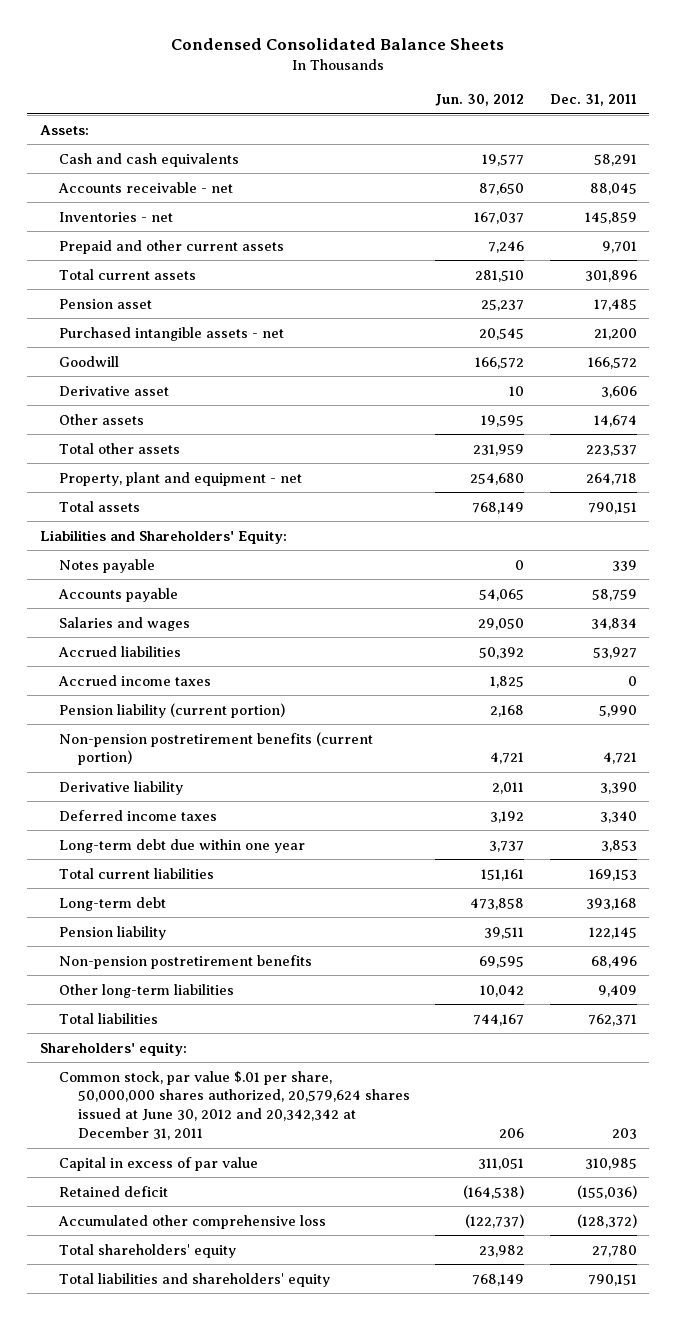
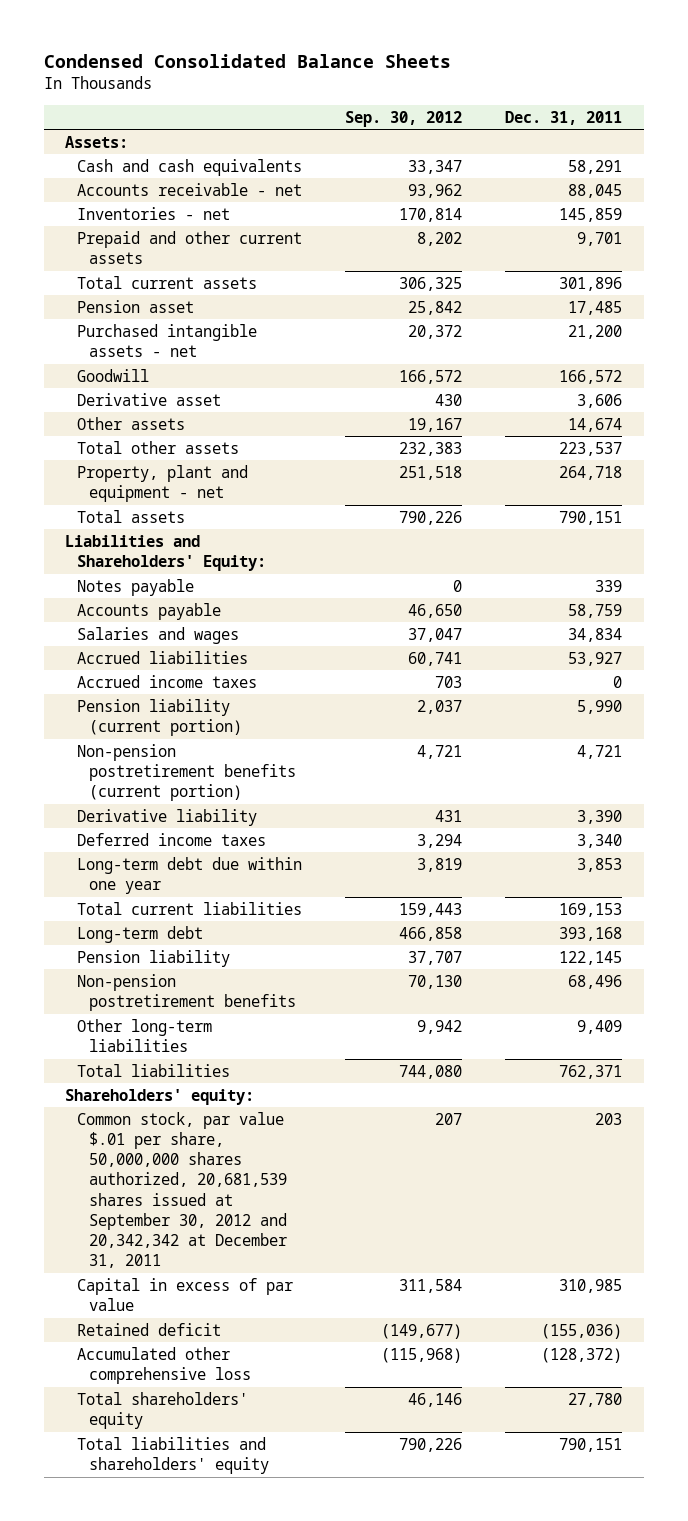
- | Jun. 30, 2012 | Dec. 31, 2011
+ | Sep. 30, 2012 | Dec. 31, 2011
- Common stock, par value $.01 per share, 50,000,000 shares authorized, 20,579,624 shares issued at June 30, 2012 and 20,342,342 at December 31, 2011 | 206 | 203
+ Common stock, par value $.01 per share, 50,000,000 shares authorized, 20,681,539 shares issued at September 30, 2012 and 20,342,342 at December 31, 2011 | 207 | 203

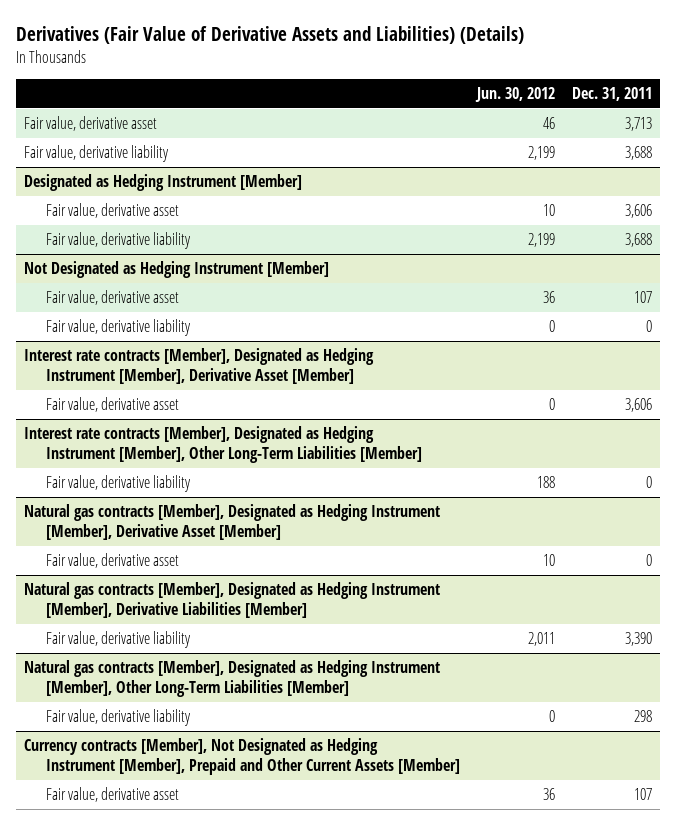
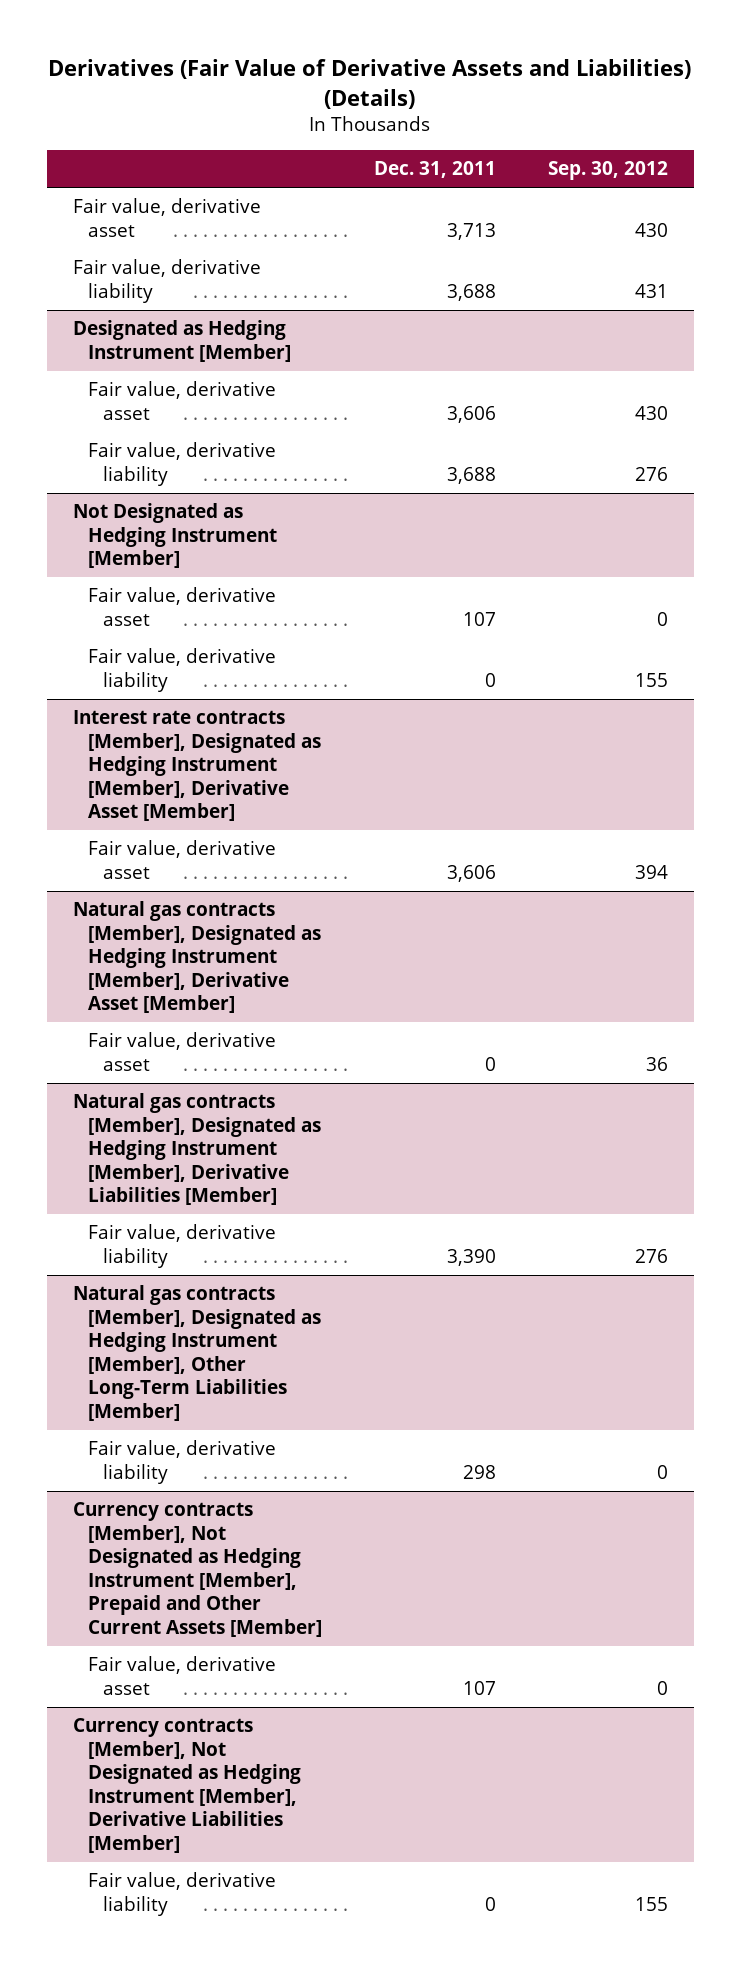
- | Jun. 30, 2012 | Dec. 31, 2011
+ | Dec. 31, 2011 | Sep. 30, 2012
- Interest rate contracts [Member], Designated as Hedging Instrument [Member], Other Long-Term Liabilities [Member]
- Fair value, derivative liability | 188 | 0
+ Currency contracts [Member], Not Designated as Hedging Instrument [Member], Derivative Liabilities [Member]
+ Fair value, derivative liability | 0 | 155

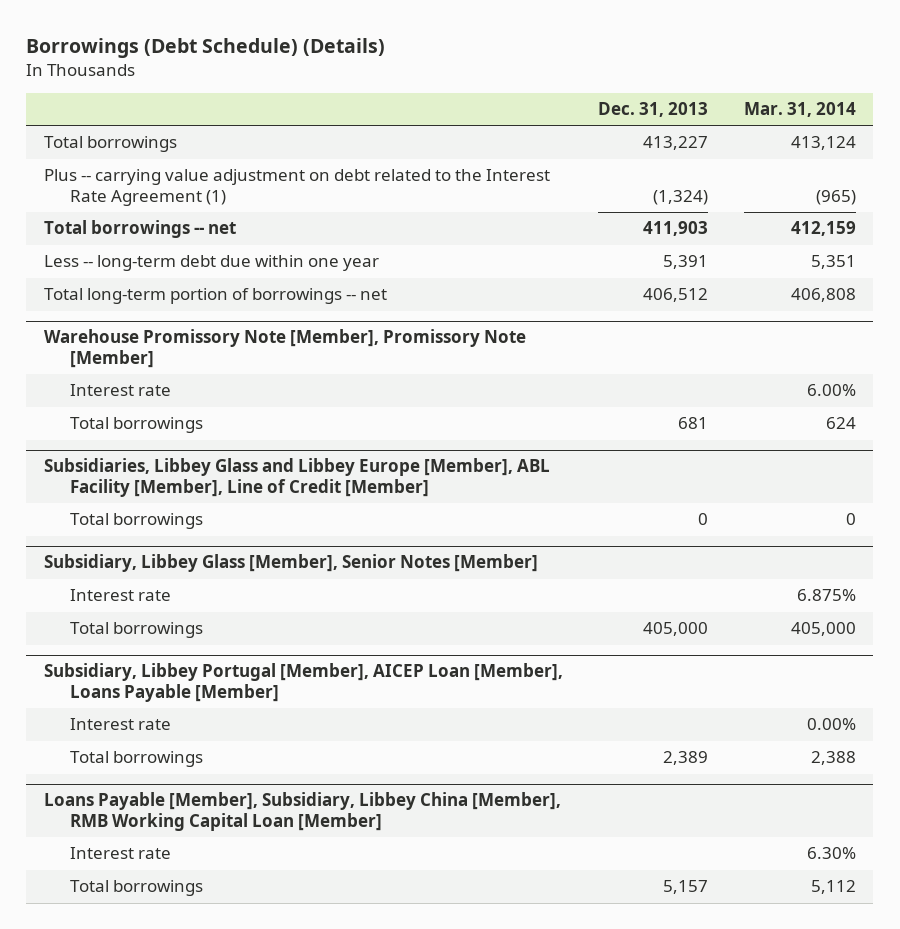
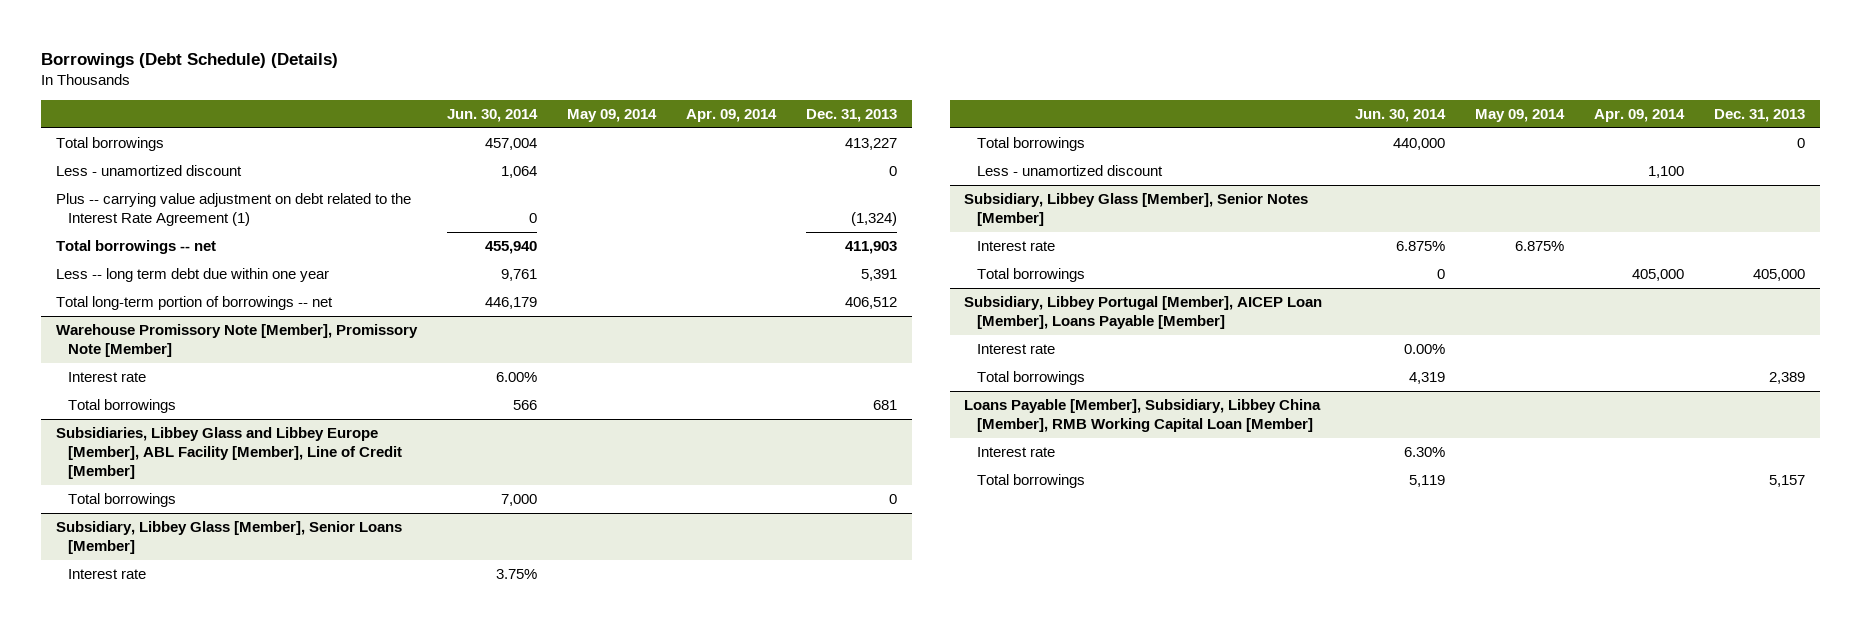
- | Dec. 31, 2013 | Mar. 31, 2014
+ | Jun. 30, 2014 | May 09, 2014 | Apr. 09, 2014 | Dec. 31, 2013
+ Less - unamortized discount | 1,064 | | | 0
- Less -- long-term debt due within one year | 5,391 | 5,351
+ Less -- long term debt due within one year | 9,761 | | | 5,391
+ Subsidiary, Libbey Glass [Member], Senior Loans [Member]
+ Interest rate | 3.75% | | |
+ Total borrowings | 440,000 | | | 0
+ Less - unamortized discount | | | 1,100 |

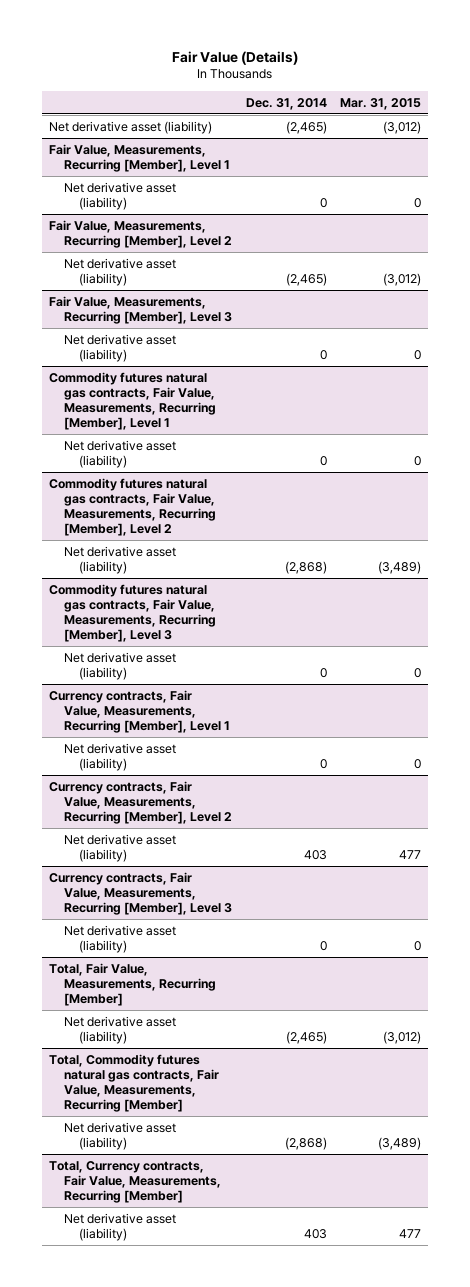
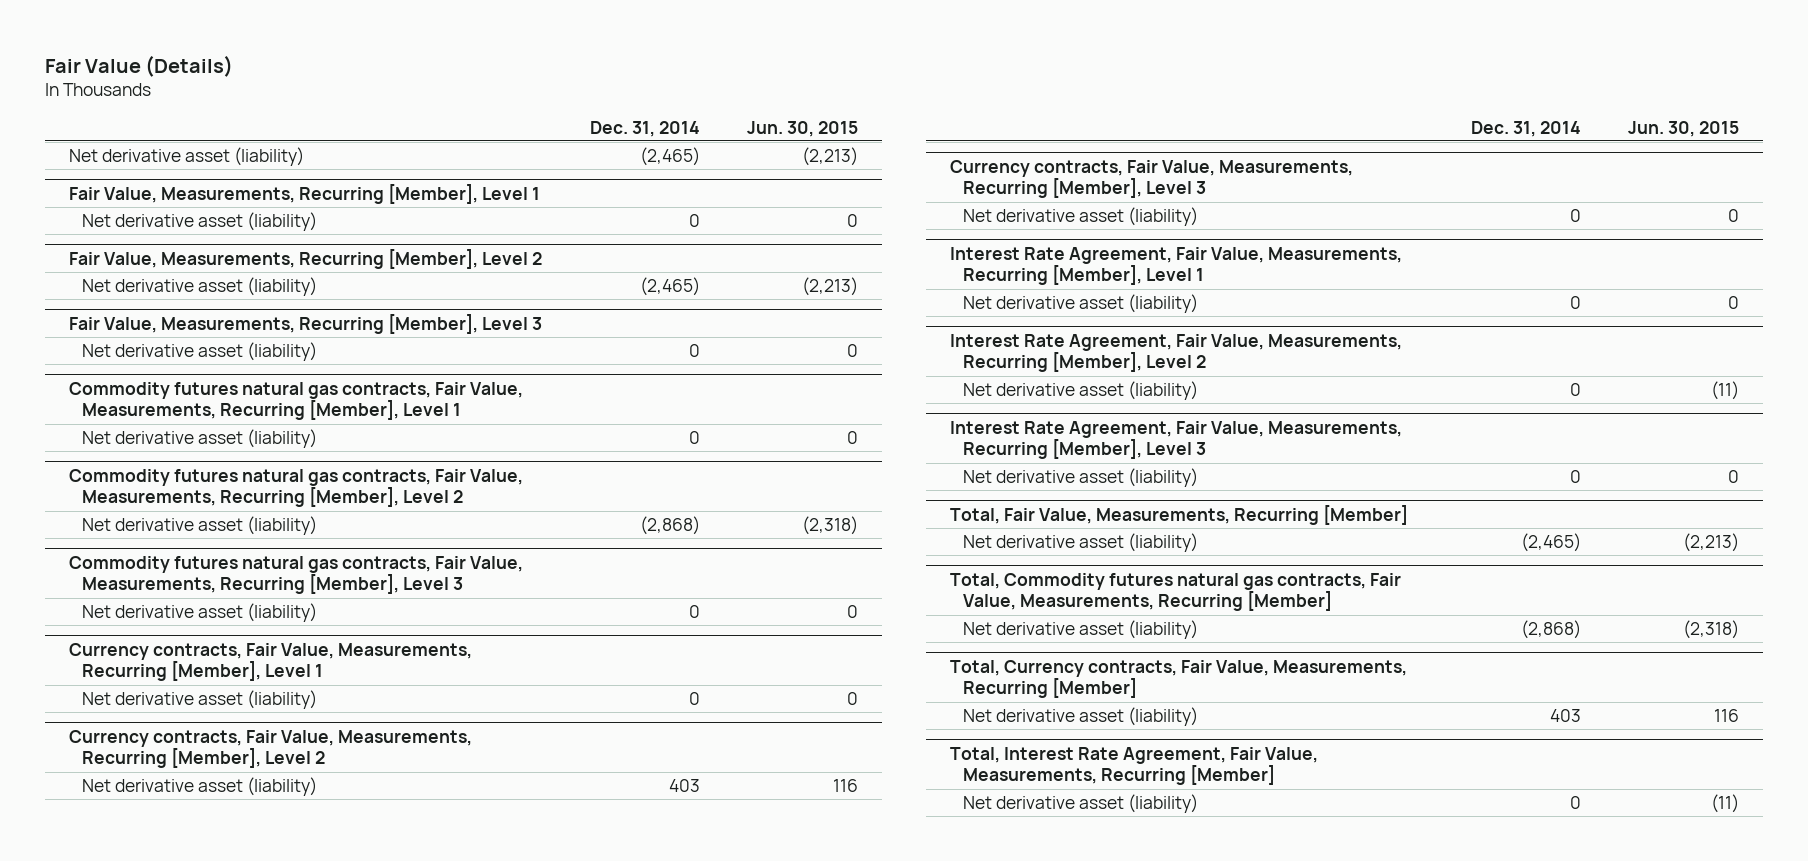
- | Dec. 31, 2014 | Mar. 31, 2015
+ | Dec. 31, 2014 | Jun. 30, 2015
+ Interest Rate Agreement, Fair Value, Measurements, Recurring [Member], Level 1
+ Net derivative asset (liability) | 0 | 0
+ Interest Rate Agreement, Fair Value, Measurements, Recurring [Member], Level 2
+ Net derivative asset (liability) | 0 | (11)
+ Interest Rate Agreement, Fair Value, Measurements, Recurring [Member], Level 3
+ Net derivative asset (liability) | 0 | 0
+ Total, Interest Rate Agreement, Fair Value, Measurements, Recurring [Member]
+ Net derivative asset (liability) | 0 | (11)

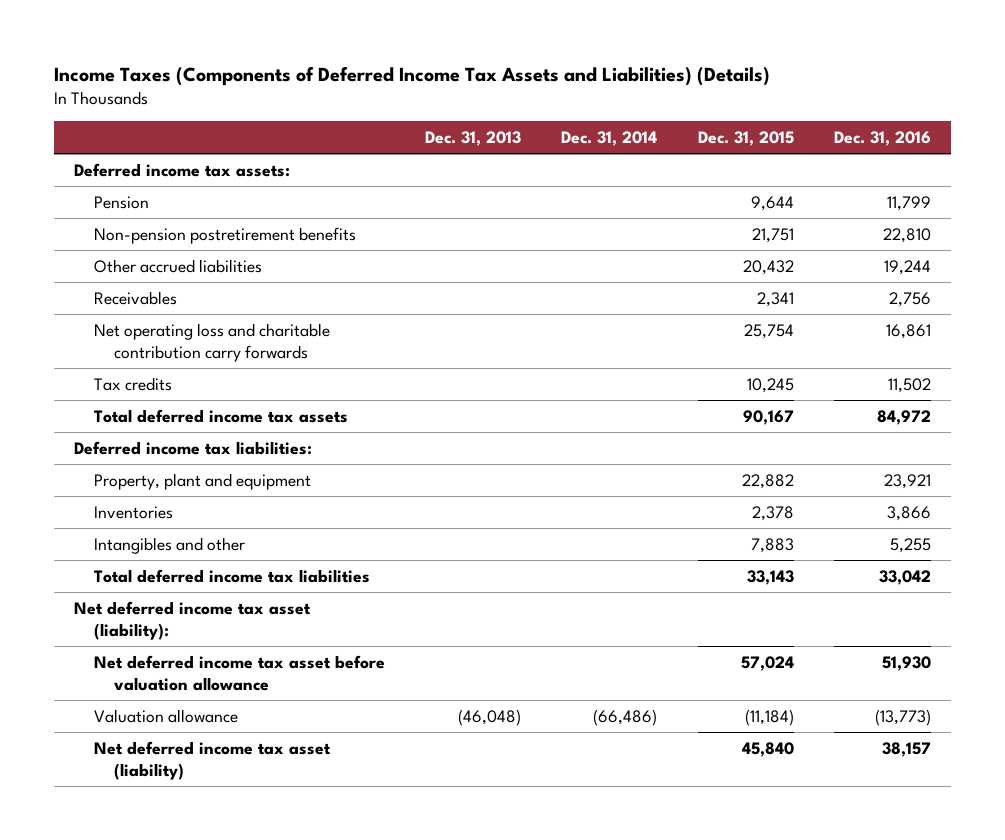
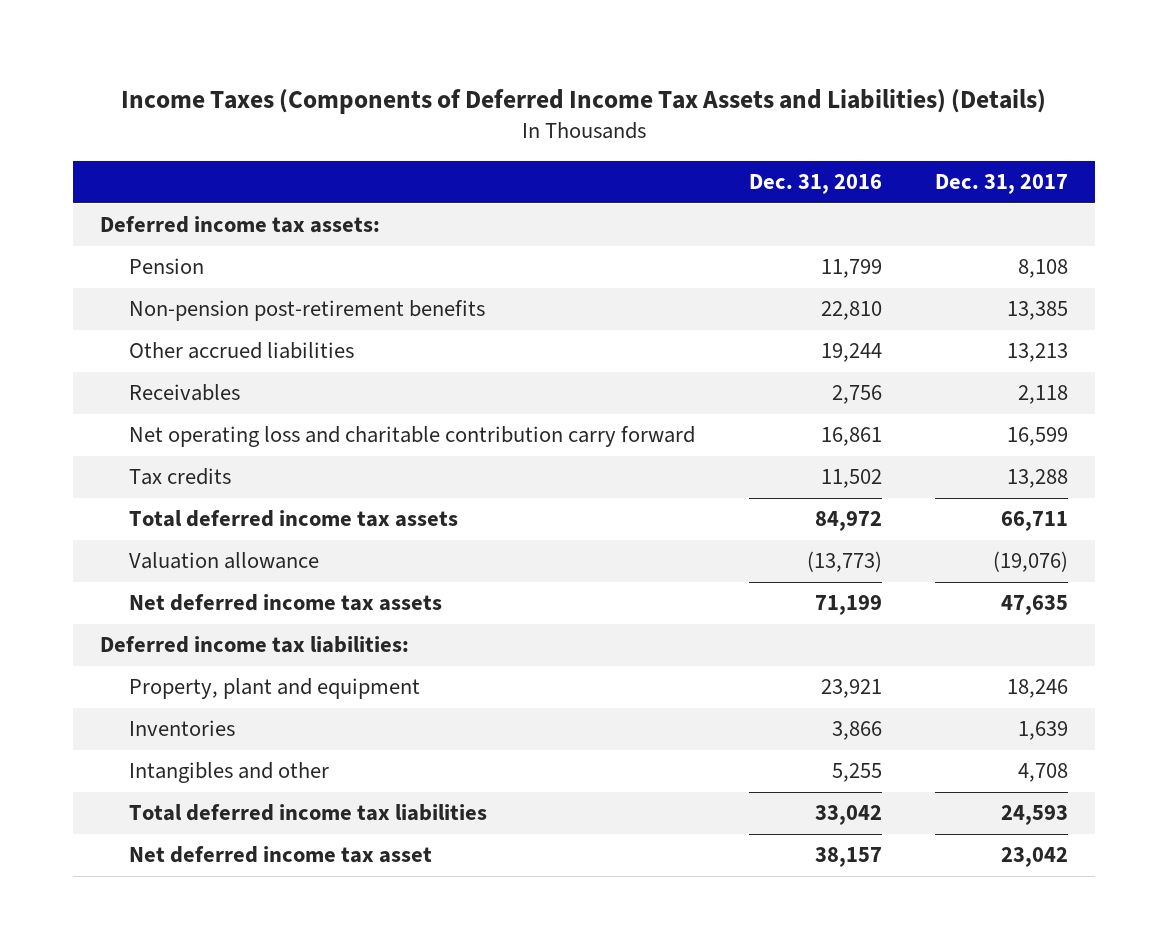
- | Dec. 31, 2013 | Dec. 31, 2014 | Dec. 31, 2015 | Dec. 31, 2016
+ | Dec. 31, 2016 | Dec. 31, 2017
- Non-pension postretirement benefits | | | 21,751 | 22,810
+ Non-pension post-retirement benefits | 22,810 | 13,385
- Net operating loss and charitable contribution carry forwards | | | 25,754 | 16,861
+ Net operating loss and charitable contribution carry forward | 16,861 | 16,599
moved up: Valuation allowance | (13,773) | (19,076)
+ Net deferred income tax assets | 71,199 | 47,635
- Net deferred income tax asset (liability):
- Net deferred income tax asset before valuation allowance | | | 57,024 | 51,930
- Net deferred income tax asset (liability) | | | 45,840 | 38,157
+ Net deferred income tax asset | 38,157 | 23,042

